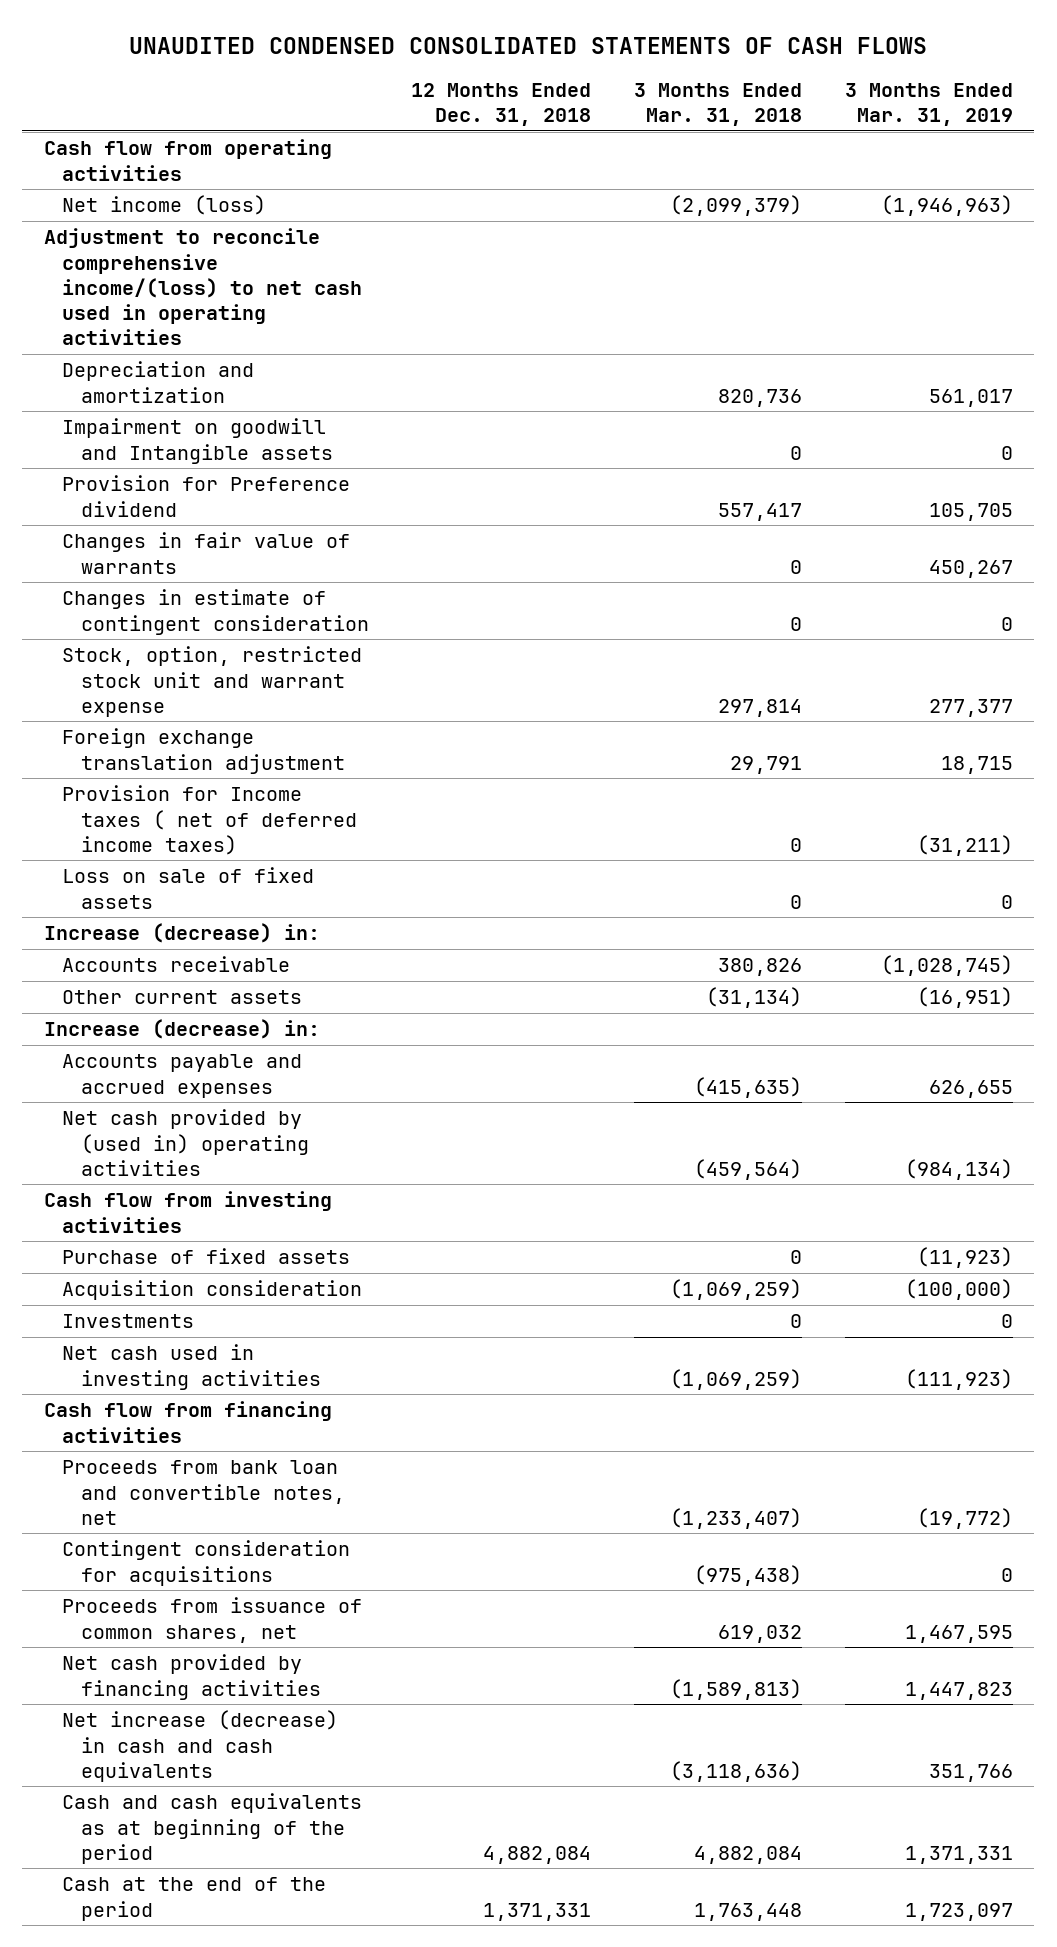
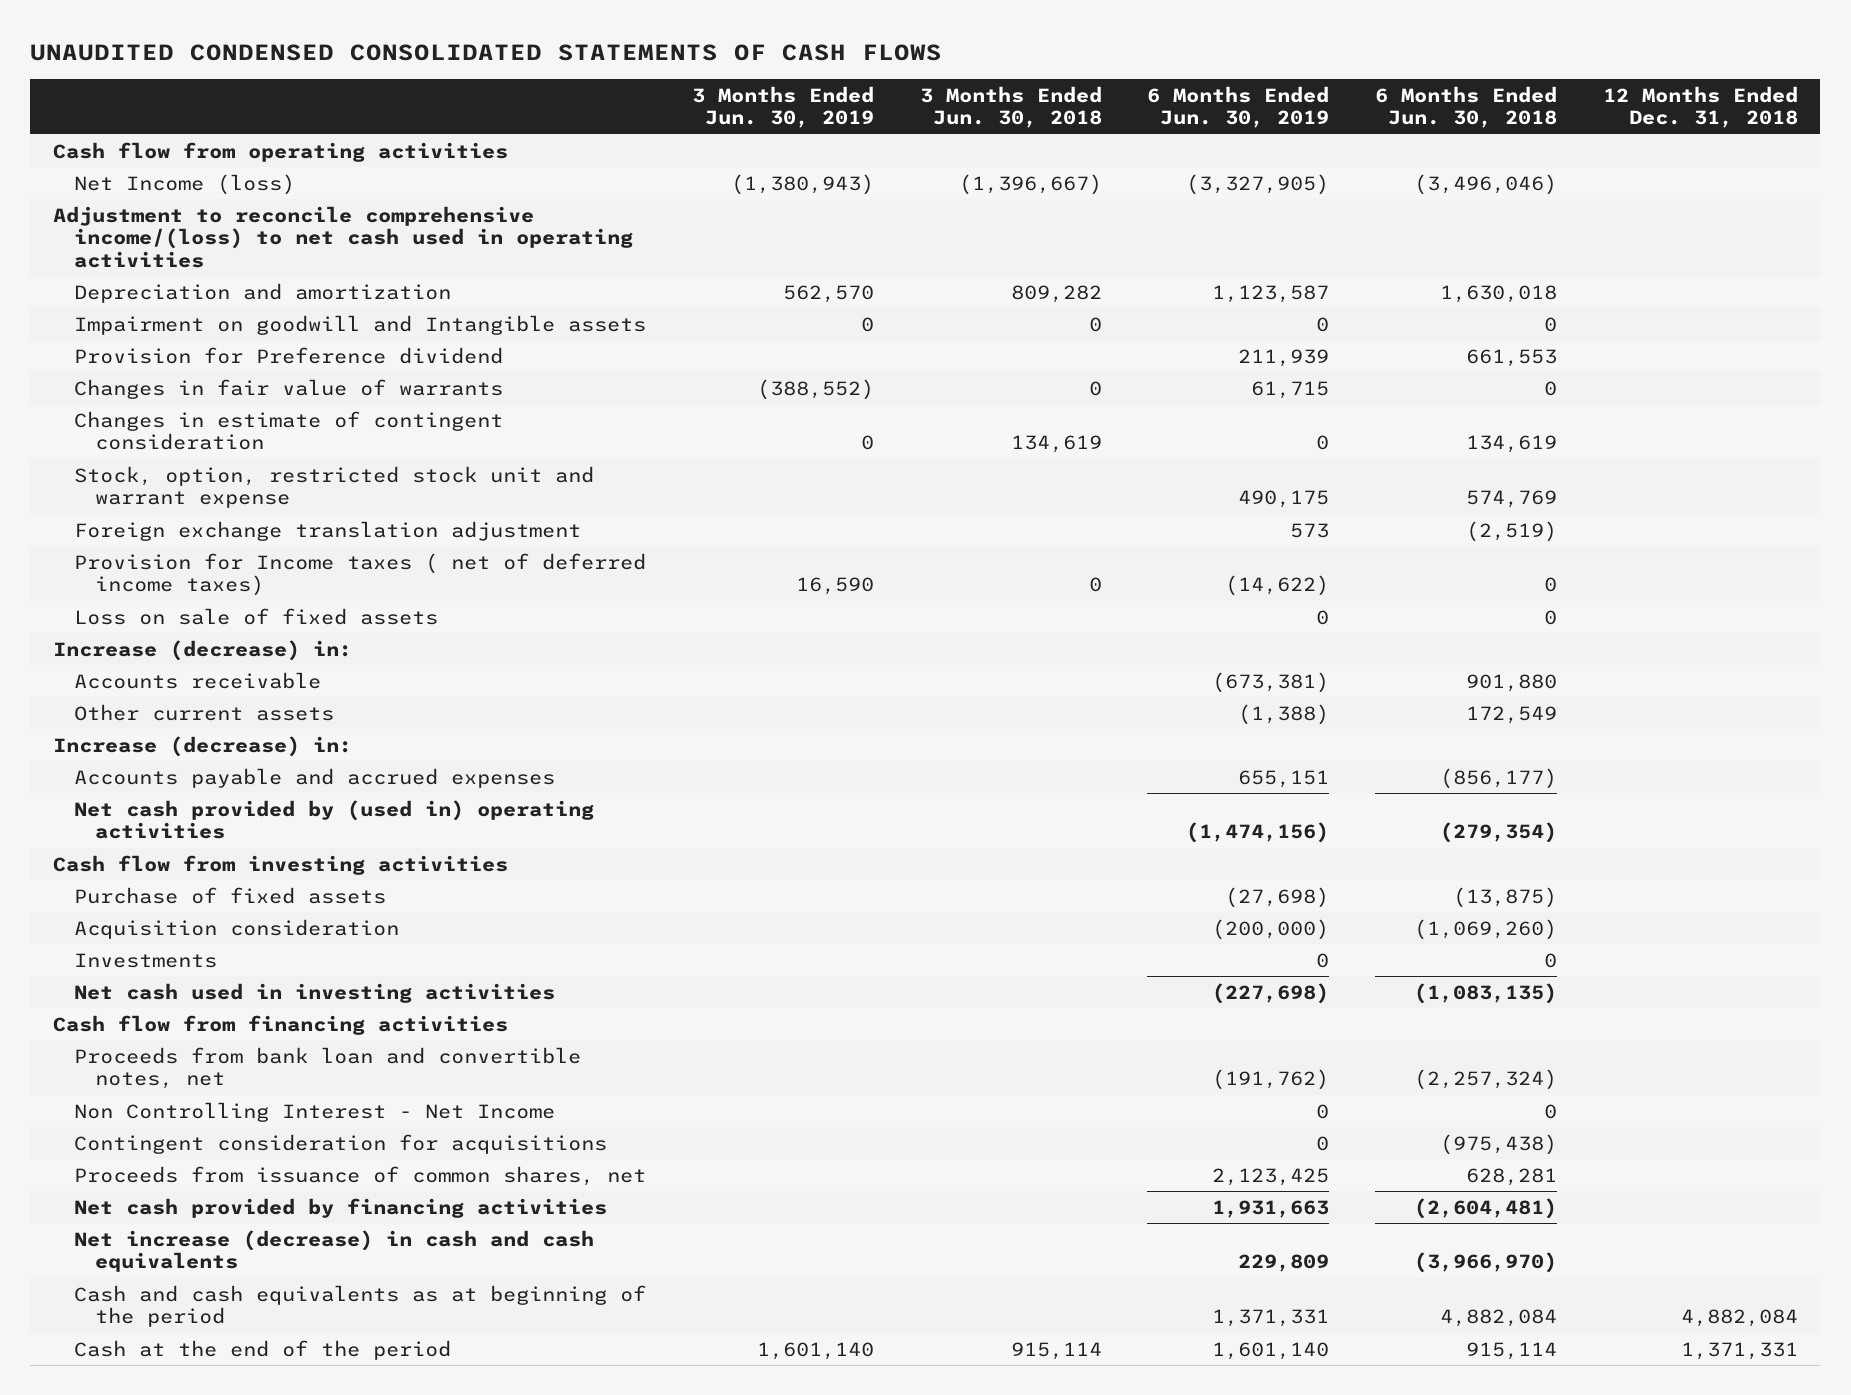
- | 12 Months Ended Dec. 31, 2018 | 3 Months Ended Mar. 31, 2018 | 3 Months Ended Mar. 31, 2019
+ | 3 Months Ended Jun. 30, 2019 | 3 Months Ended Jun. 30, 2018 | 6 Months Ended Jun. 30, 2019 | 6 Months Ended Jun. 30, 2018 | 12 Months Ended Dec. 31, 2018
- Net income (loss) | | (2,099,379) | (1,946,963)
+ Net Income (loss) | (1,380,943) | (1,396,667) | (3,327,905) | (3,496,046) |
+ Non Controlling Interest - Net Income | | | 0 | 0 |

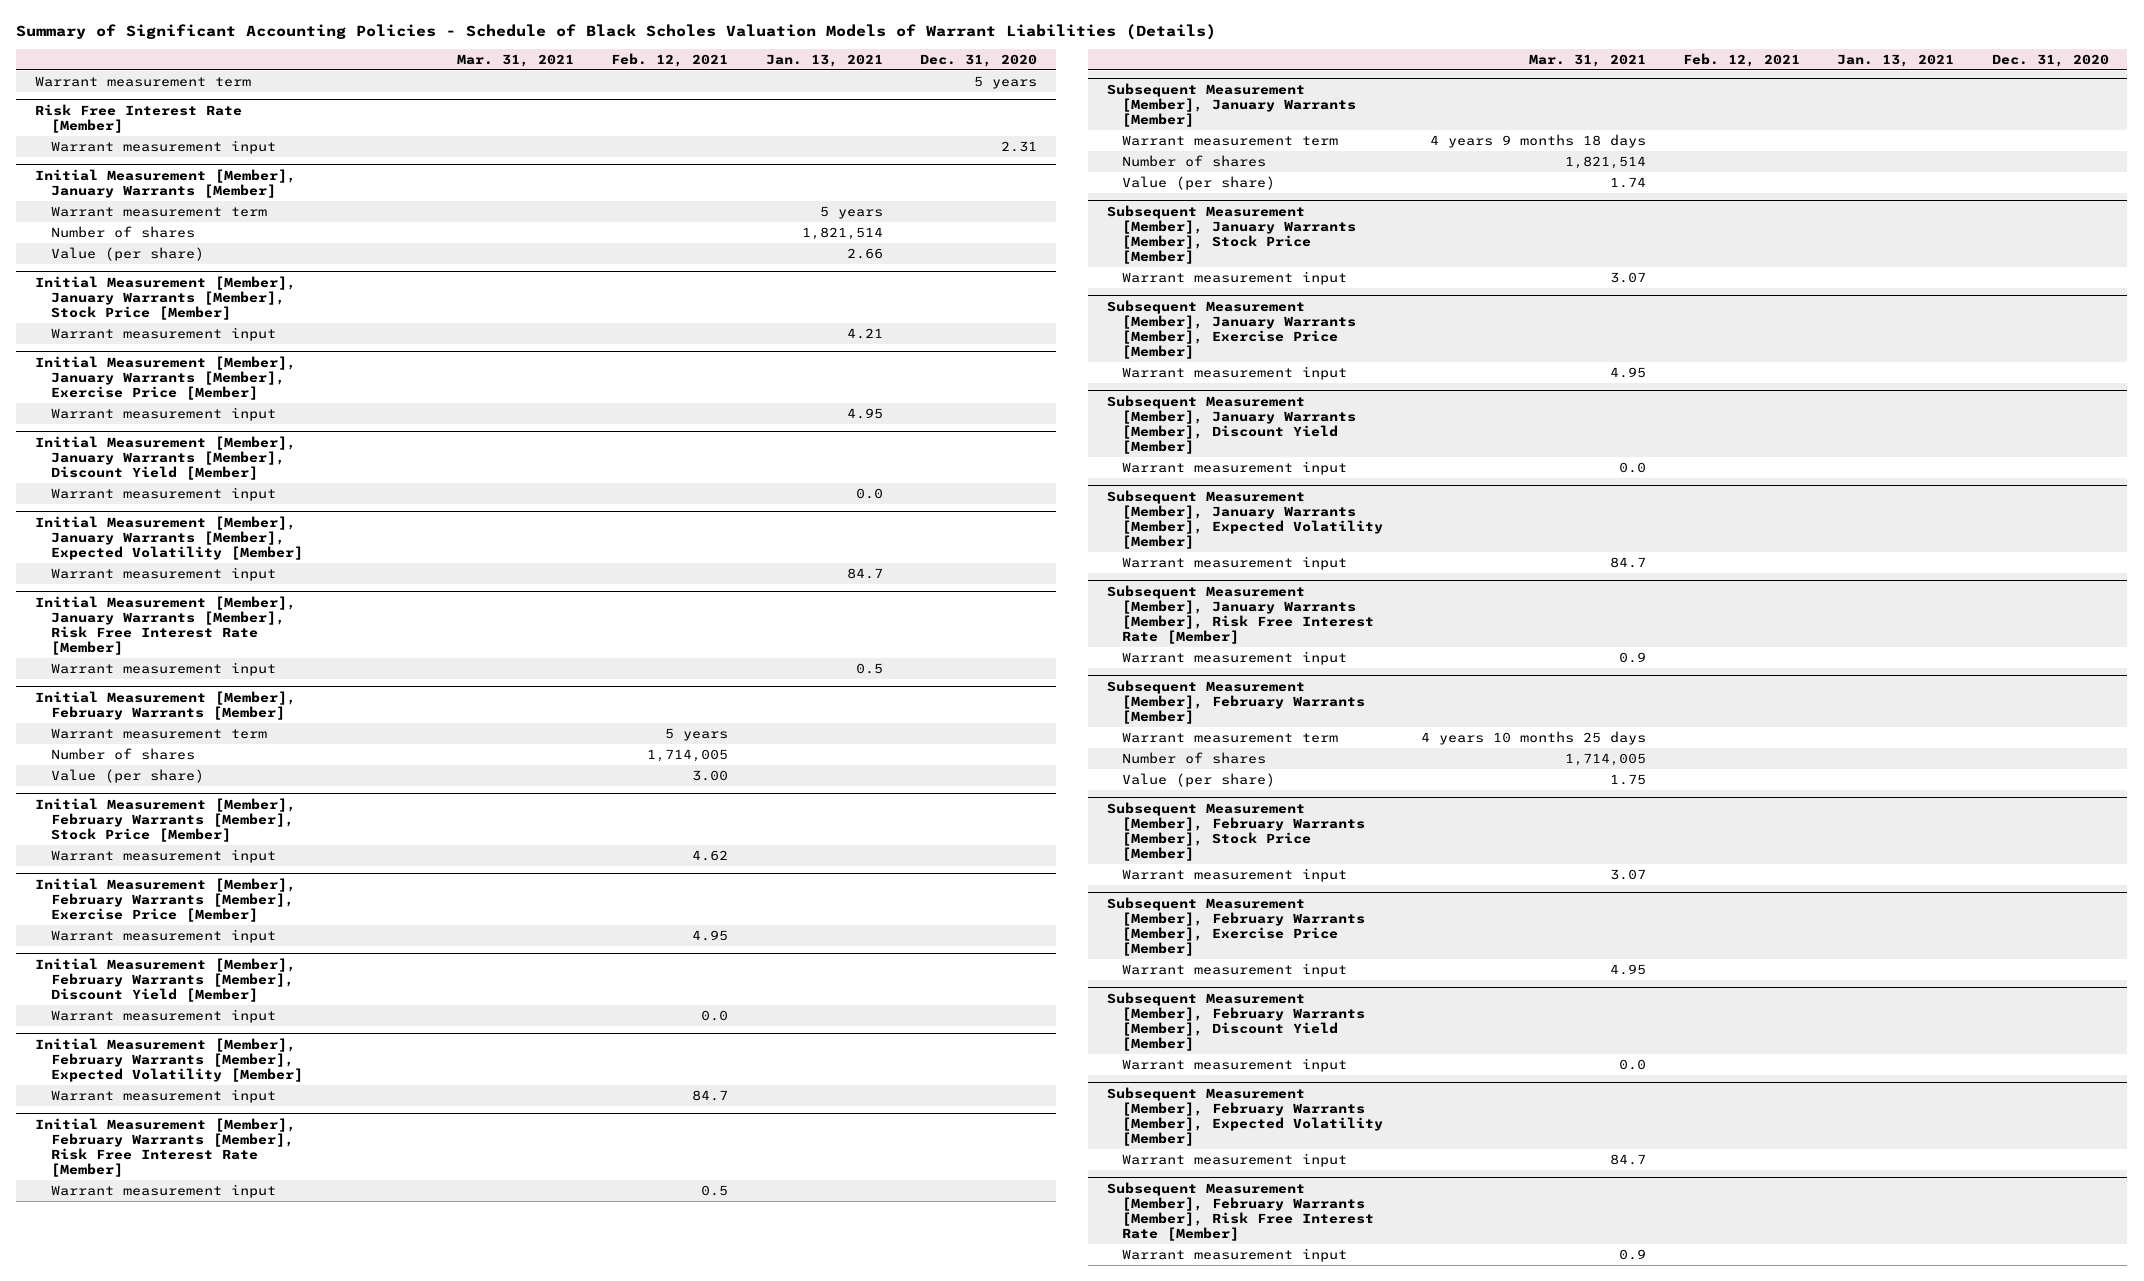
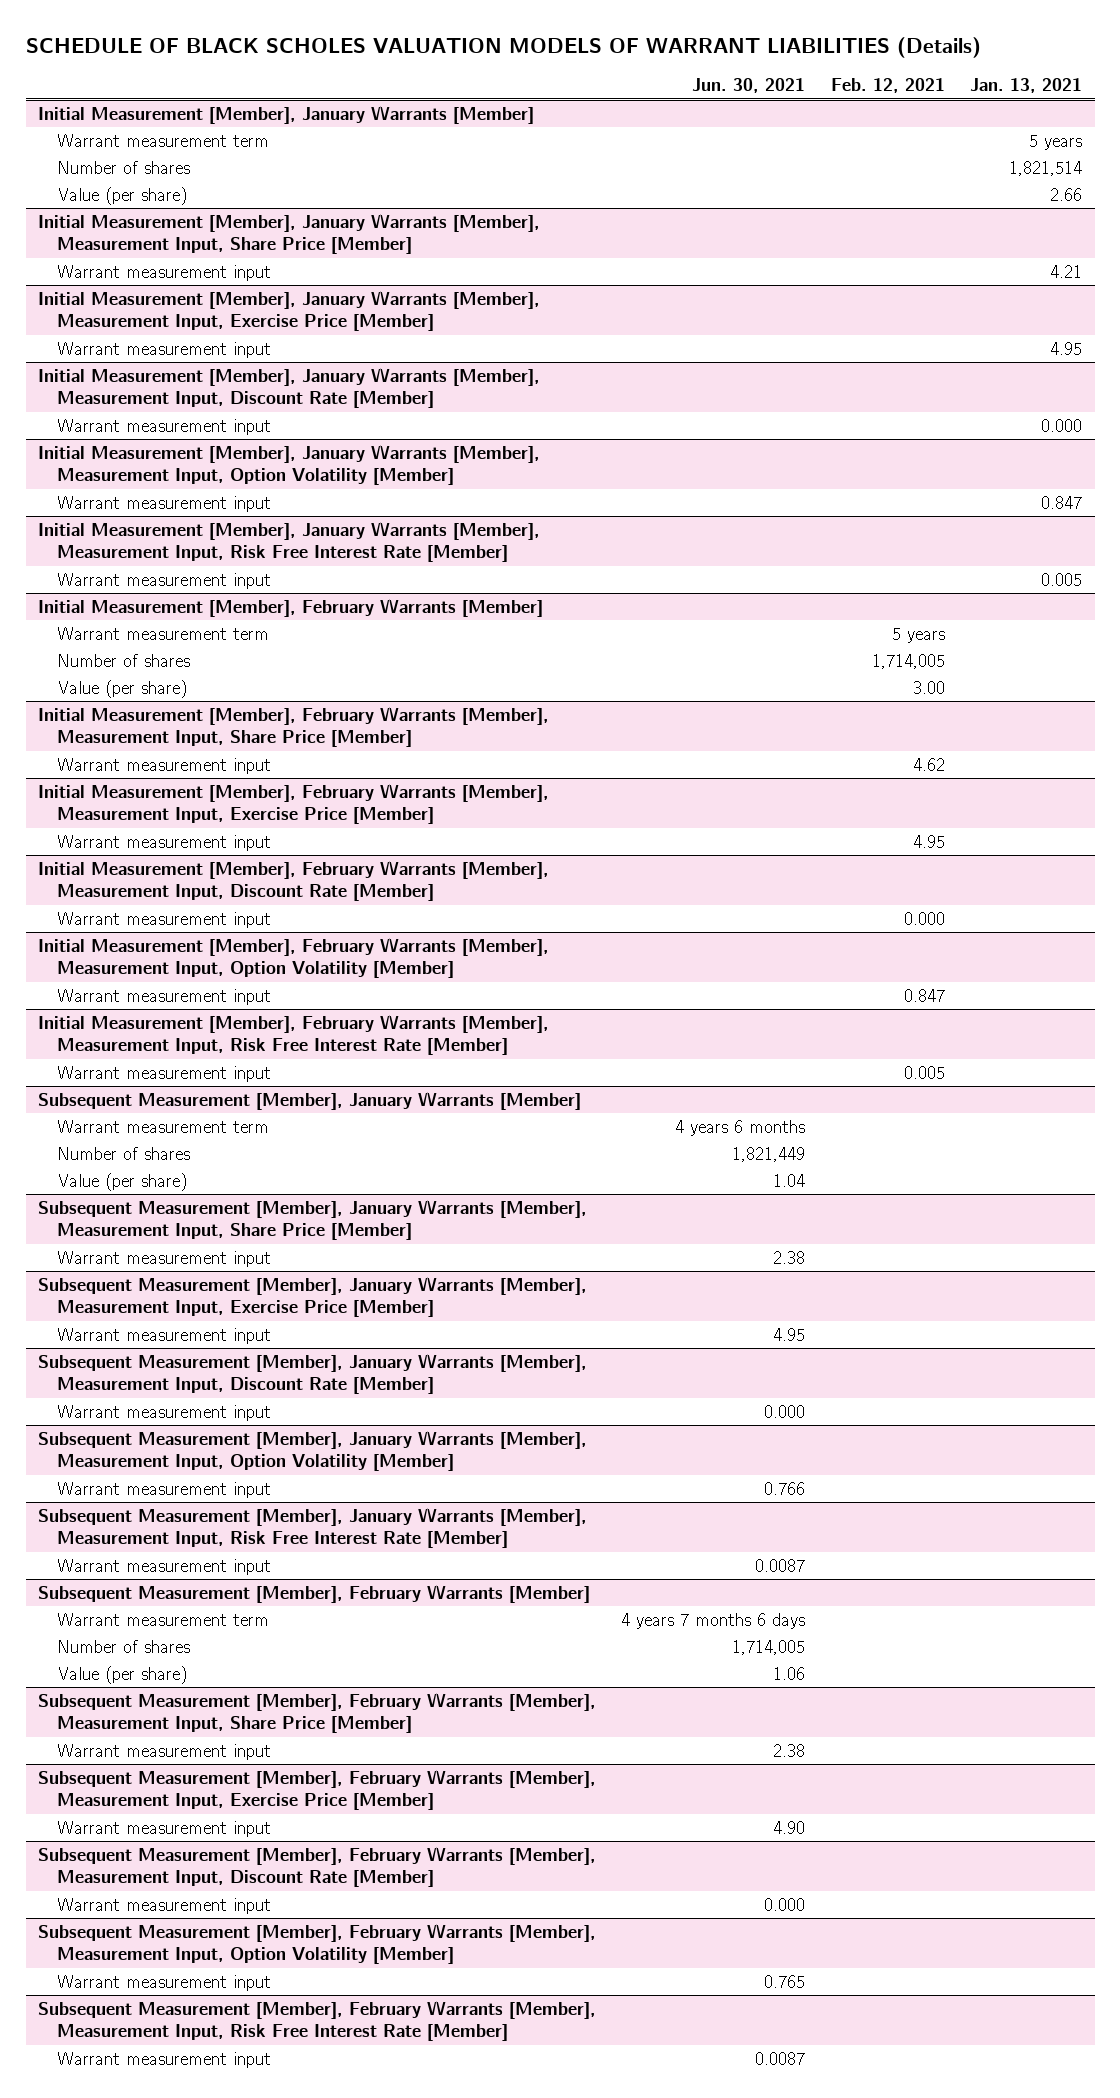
- Summary of Significant Accounting Policies - Schedule of Black Scholes Valuation Models of Warrant Liabilities (Details)
+ SCHEDULE OF BLACK SCHOLES VALUATION MODELS OF WARRANT LIABILITIES (Details)
- | Mar. 31, 2021 | Feb. 12, 2021 | Jan. 13, 2021 | Dec. 31, 2020
+ | Jun. 30, 2021 | Feb. 12, 2021 | Jan. 13, 2021
- Warrant measurement term | | | | 5 years
- Risk Free Interest Rate [Member]
- Warrant measurement input | | | | 2.31
- Initial Measurement [Member], January Warrants [Member], Stock Price [Member]
+ Initial Measurement [Member], January Warrants [Member], Measurement Input, Share Price [Member]
- Initial Measurement [Member], January Warrants [Member], Exercise Price [Member]
+ Initial Measurement [Member], January Warrants [Member], Measurement Input, Exercise Price [Member]
- Initial Measurement [Member], January Warrants [Member], Discount Yield [Member]
- Warrant measurement input | | | 0.0 |
- Initial Measurement [Member], January Warrants [Member], Expected Volatility [Member]
- Warrant measurement input | | | 84.7 |
- Initial Measurement [Member], January Warrants [Member], Risk Free Interest Rate [Member]
- Warrant measurement input | | | 0.5 |
+ Initial Measurement [Member], January Warrants [Member], Measurement Input, Discount Rate [Member]
+ Warrant measurement input | | | 0.000
+ Initial Measurement [Member], January Warrants [Member], Measurement Input, Option Volatility [Member]
+ Warrant measurement input | | | 0.847
+ Initial Measurement [Member], January Warrants [Member], Measurement Input, Risk Free Interest Rate [Member]
+ Warrant measurement input | | | 0.005
- Initial Measurement [Member], February Warrants [Member], Stock Price [Member]
+ Initial Measurement [Member], February Warrants [Member], Measurement Input, Share Price [Member]
- Initial Measurement [Member], February Warrants [Member], Exercise Price [Member]
+ Initial Measurement [Member], February Warrants [Member], Measurement Input, Exercise Price [Member]
- Initial Measurement [Member], February Warrants [Member], Discount Yield [Member]
- Warrant measurement input | | 0.0 | |
- Initial Measurement [Member], February Warrants [Member], Expected Volatility [Member]
- Warrant measurement input | | 84.7 | |
- Initial Measurement [Member], February Warrants [Member], Risk Free Interest Rate [Member]
- Warrant measurement input | | 0.5 | |
+ Initial Measurement [Member], February Warrants [Member], Measurement Input, Discount Rate [Member]
+ Warrant measurement input | | 0.000 |
+ Initial Measurement [Member], February Warrants [Member], Measurement Input, Option Volatility [Member]
+ Warrant measurement input | | 0.847 |
+ Initial Measurement [Member], February Warrants [Member], Measurement Input, Risk Free Interest Rate [Member]
+ Warrant measurement input | | 0.005 |
- Subsequent Measurement [Member], January Warrants [Member], Stock Price [Member]
+ Subsequent Measurement [Member], January Warrants [Member], Measurement Input, Share Price [Member]
- Subsequent Measurement [Member], January Warrants [Member], Exercise Price [Member]
+ Subsequent Measurement [Member], January Warrants [Member], Measurement Input, Exercise Price [Member]
- Subsequent Measurement [Member], January Warrants [Member], Discount Yield [Member]
+ Subsequent Measurement [Member], January Warrants [Member], Measurement Input, Discount Rate [Member]
- Subsequent Measurement [Member], January Warrants [Member], Expected Volatility [Member]
+ Subsequent Measurement [Member], January Warrants [Member], Measurement Input, Option Volatility [Member]
- Subsequent Measurement [Member], January Warrants [Member], Risk Free Interest Rate [Member]
+ Subsequent Measurement [Member], January Warrants [Member], Measurement Input, Risk Free Interest Rate [Member]
- Subsequent Measurement [Member], February Warrants [Member], Stock Price [Member]
+ Subsequent Measurement [Member], February Warrants [Member], Measurement Input, Share Price [Member]
- Subsequent Measurement [Member], February Warrants [Member], Exercise Price [Member]
+ Subsequent Measurement [Member], February Warrants [Member], Measurement Input, Exercise Price [Member]
- Subsequent Measurement [Member], February Warrants [Member], Discount Yield [Member]
+ Subsequent Measurement [Member], February Warrants [Member], Measurement Input, Discount Rate [Member]
- Subsequent Measurement [Member], February Warrants [Member], Expected Volatility [Member]
+ Subsequent Measurement [Member], February Warrants [Member], Measurement Input, Option Volatility [Member]
- Subsequent Measurement [Member], February Warrants [Member], Risk Free Interest Rate [Member]
+ Subsequent Measurement [Member], February Warrants [Member], Measurement Input, Risk Free Interest Rate [Member]

